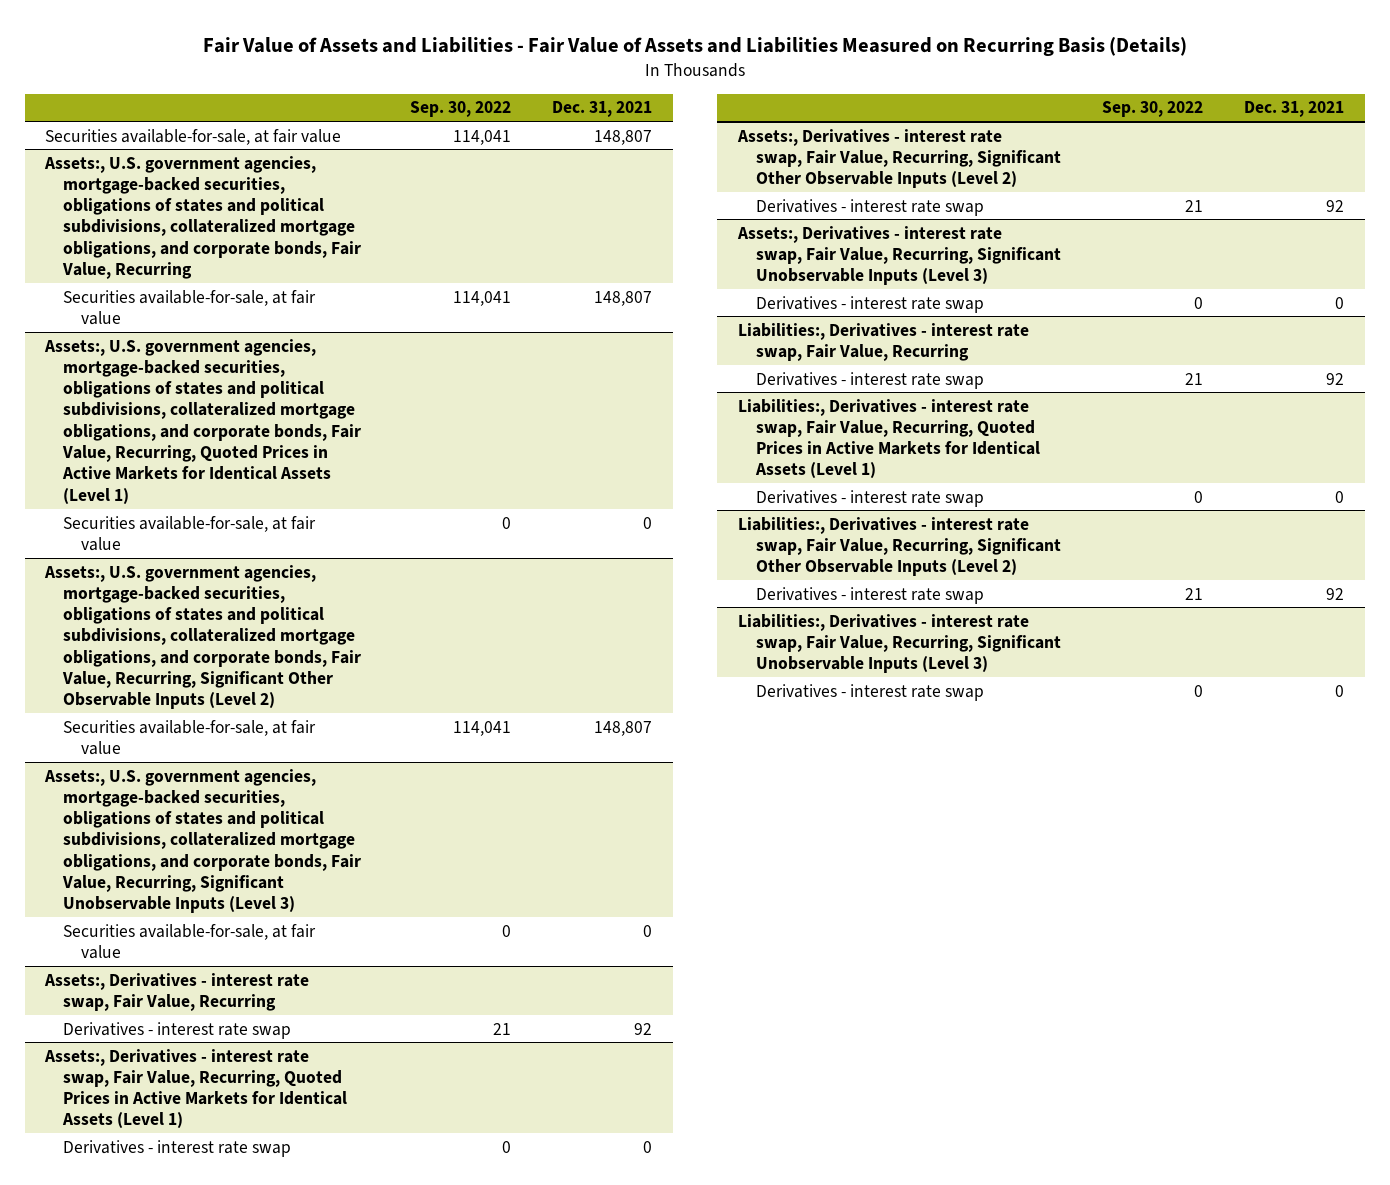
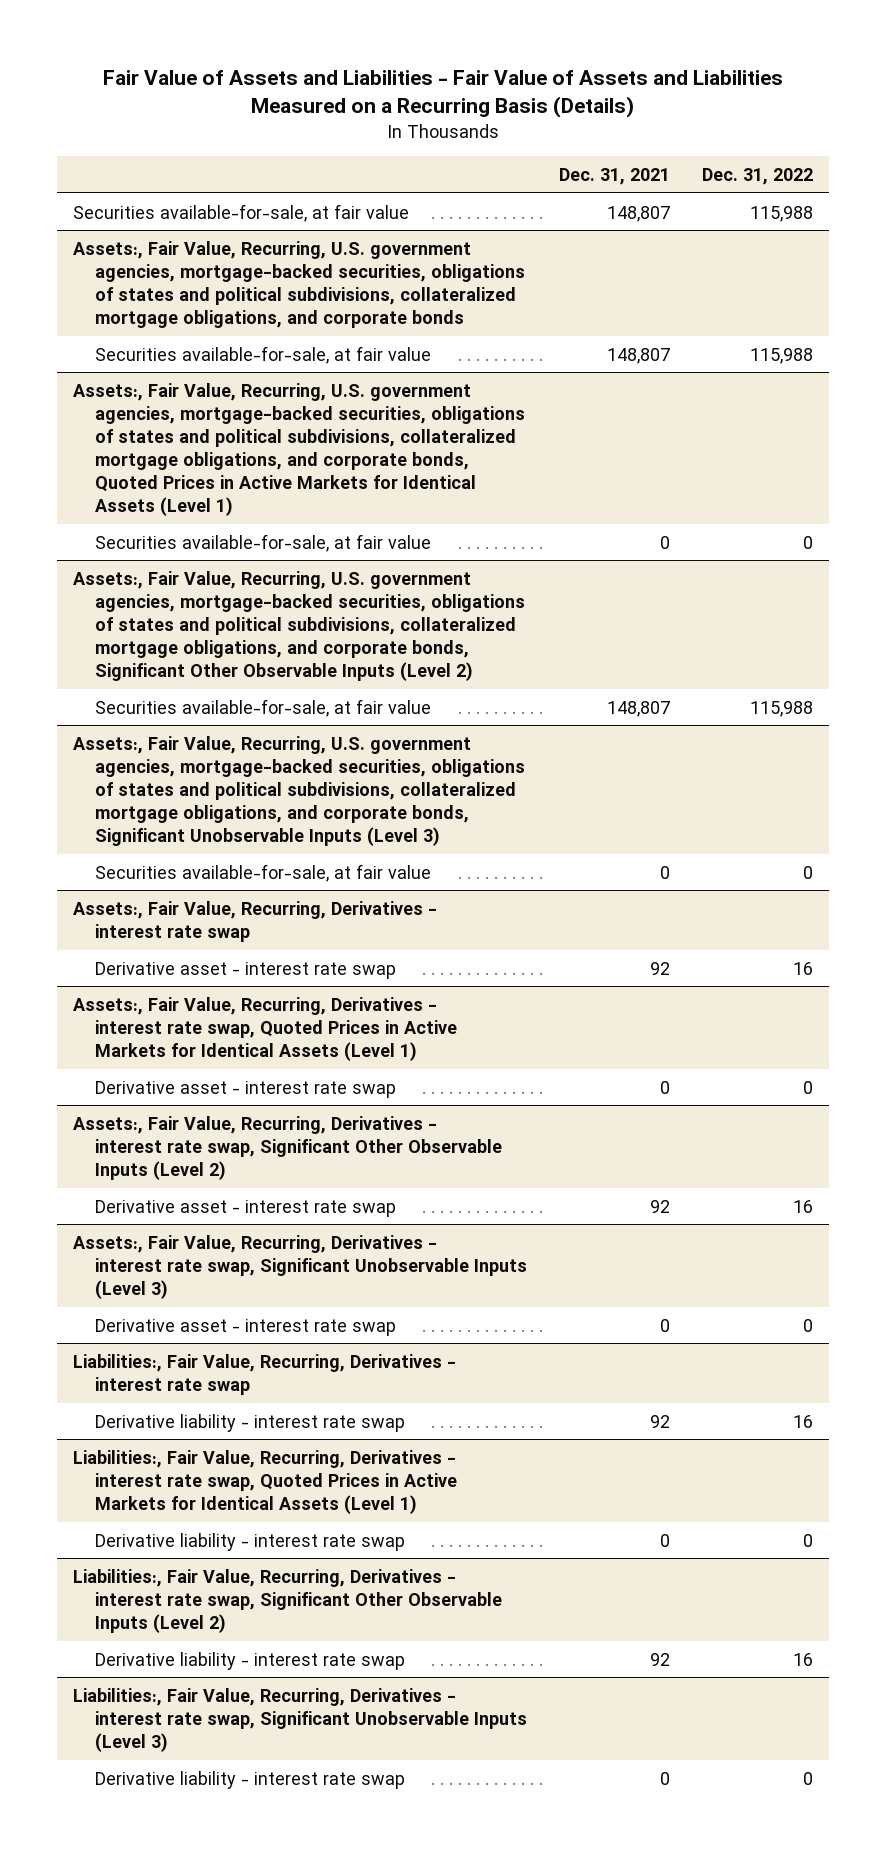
- Fair Value of Assets and Liabilities - Fair Value of Assets and Liabilities Measured on Recurring Basis (Details)
+ Fair Value of Assets and Liabilities - Fair Value of Assets and Liabilities Measured on a Recurring Basis (Details)
- | Sep. 30, 2022 | Dec. 31, 2021
+ | Dec. 31, 2021 | Dec. 31, 2022
- Assets:, U.S. government agencies, mortgage-backed securities, obligations of states and political subdivisions, collateralized mortgage obligations, and corporate bonds, Fair Value, Recurring
+ Assets:, Fair Value, Recurring, U.S. government agencies, mortgage-backed securities, obligations of states and political subdivisions, collateralized mortgage obligations, and corporate bonds
- Assets:, U.S. government agencies, mortgage-backed securities, obligations of states and political subdivisions, collateralized mortgage obligations, and corporate bonds, Fair Value, Recurring, Quoted Prices in Active Markets for Identical Assets (Level 1)
+ Assets:, Fair Value, Recurring, U.S. government agencies, mortgage-backed securities, obligations of states and political subdivisions, collateralized mortgage obligations, and corporate bonds, Quoted Prices in Active Markets for Identical Assets (Level 1)
- Assets:, U.S. government agencies, mortgage-backed securities, obligations of states and political subdivisions, collateralized mortgage obligations, and corporate bonds, Fair Value, Recurring, Significant Other Observable Inputs (Level 2)
+ Assets:, Fair Value, Recurring, U.S. government agencies, mortgage-backed securities, obligations of states and political subdivisions, collateralized mortgage obligations, and corporate bonds, Significant Other Observable Inputs (Level 2)
- Assets:, U.S. government agencies, mortgage-backed securities, obligations of states and political subdivisions, collateralized mortgage obligations, and corporate bonds, Fair Value, Recurring, Significant Unobservable Inputs (Level 3)
+ Assets:, Fair Value, Recurring, U.S. government agencies, mortgage-backed securities, obligations of states and political subdivisions, collateralized mortgage obligations, and corporate bonds, Significant Unobservable Inputs (Level 3)
- Assets:, Derivatives - interest rate swap, Fair Value, Recurring
- Derivatives - interest rate swap | 21 | 92
- Assets:, Derivatives - interest rate swap, Fair Value, Recurring, Quoted Prices in Active Markets for Identical Assets (Level 1)
- Derivatives - interest rate swap | 0 | 0
- Assets:, Derivatives - interest rate swap, Fair Value, Recurring, Significant Other Observable Inputs (Level 2)
- Derivatives - interest rate swap | 21 | 92
- Assets:, Derivatives - interest rate swap, Fair Value, Recurring, Significant Unobservable Inputs (Level 3)
- Derivatives - interest rate swap | 0 | 0
- Liabilities:, Derivatives - interest rate swap, Fair Value, Recurring
- Derivatives - interest rate swap | 21 | 92
- Liabilities:, Derivatives - interest rate swap, Fair Value, Recurring, Quoted Prices in Active Markets for Identical Assets (Level 1)
- Derivatives - interest rate swap | 0 | 0
- Liabilities:, Derivatives - interest rate swap, Fair Value, Recurring, Significant Other Observable Inputs (Level 2)
- Derivatives - interest rate swap | 21 | 92
- Liabilities:, Derivatives - interest rate swap, Fair Value, Recurring, Significant Unobservable Inputs (Level 3)
- Derivatives - interest rate swap | 0 | 0
+ Assets:, Fair Value, Recurring, Derivatives - interest rate swap
+ Derivative asset - interest rate swap | 92 | 16
+ Assets:, Fair Value, Recurring, Derivatives - interest rate swap, Quoted Prices in Active Markets for Identical Assets (Level 1)
+ Derivative asset - interest rate swap | 0 | 0
+ Assets:, Fair Value, Recurring, Derivatives - interest rate swap, Significant Other Observable Inputs (Level 2)
+ Derivative asset - interest rate swap | 92 | 16
+ Assets:, Fair Value, Recurring, Derivatives - interest rate swap, Significant Unobservable Inputs (Level 3)
+ Derivative asset - interest rate swap | 0 | 0
+ Liabilities:, Fair Value, Recurring, Derivatives - interest rate swap
+ Derivative liability - interest rate swap | 92 | 16
+ Liabilities:, Fair Value, Recurring, Derivatives - interest rate swap, Quoted Prices in Active Markets for Identical Assets (Level 1)
+ Derivative liability - interest rate swap | 0 | 0
+ Liabilities:, Fair Value, Recurring, Derivatives - interest rate swap, Significant Other Observable Inputs (Level 2)
+ Derivative liability - interest rate swap | 92 | 16
+ Liabilities:, Fair Value, Recurring, Derivatives - interest rate swap, Significant Unobservable Inputs (Level 3)
+ Derivative liability - interest rate swap | 0 | 0

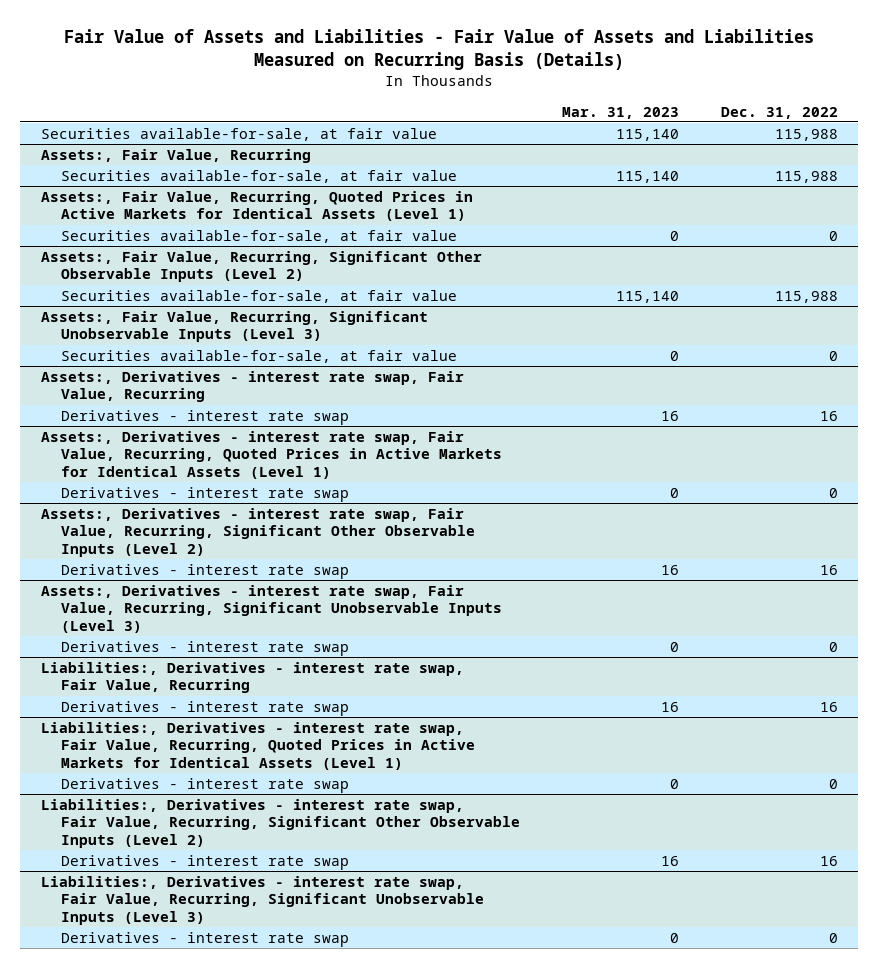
- Fair Value of Assets and Liabilities - Fair Value of Assets and Liabilities Measured on a Recurring Basis (Details)
+ Fair Value of Assets and Liabilities - Fair Value of Assets and Liabilities Measured on Recurring Basis (Details)
- | Dec. 31, 2021 | Dec. 31, 2022
+ | Mar. 31, 2023 | Dec. 31, 2022
- Assets:, Fair Value, Recurring, U.S. government agencies, mortgage-backed securities, obligations of states and political subdivisions, collateralized mortgage obligations, and corporate bonds
+ Assets:, Fair Value, Recurring
- Assets:, Fair Value, Recurring, U.S. government agencies, mortgage-backed securities, obligations of states and political subdivisions, collateralized mortgage obligations, and corporate bonds, Quoted Prices in Active Markets for Identical Assets (Level 1)
+ Assets:, Fair Value, Recurring, Quoted Prices in Active Markets for Identical Assets (Level 1)
- Assets:, Fair Value, Recurring, U.S. government agencies, mortgage-backed securities, obligations of states and political subdivisions, collateralized mortgage obligations, and corporate bonds, Significant Other Observable Inputs (Level 2)
+ Assets:, Fair Value, Recurring, Significant Other Observable Inputs (Level 2)
- Assets:, Fair Value, Recurring, U.S. government agencies, mortgage-backed securities, obligations of states and political subdivisions, collateralized mortgage obligations, and corporate bonds, Significant Unobservable Inputs (Level 3)
+ Assets:, Fair Value, Recurring, Significant Unobservable Inputs (Level 3)
- Assets:, Fair Value, Recurring, Derivatives - interest rate swap
- Derivative asset - interest rate swap | 92 | 16
- Assets:, Fair Value, Recurring, Derivatives - interest rate swap, Quoted Prices in Active Markets for Identical Assets (Level 1)
- Derivative asset - interest rate swap | 0 | 0
- Assets:, Fair Value, Recurring, Derivatives - interest rate swap, Significant Other Observable Inputs (Level 2)
- Derivative asset - interest rate swap | 92 | 16
- Assets:, Fair Value, Recurring, Derivatives - interest rate swap, Significant Unobservable Inputs (Level 3)
- Derivative asset - interest rate swap | 0 | 0
- Liabilities:, Fair Value, Recurring, Derivatives - interest rate swap
- Derivative liability - interest rate swap | 92 | 16
- Liabilities:, Fair Value, Recurring, Derivatives - interest rate swap, Quoted Prices in Active Markets for Identical Assets (Level 1)
- Derivative liability - interest rate swap | 0 | 0
- Liabilities:, Fair Value, Recurring, Derivatives - interest rate swap, Significant Other Observable Inputs (Level 2)
- Derivative liability - interest rate swap | 92 | 16
- Liabilities:, Fair Value, Recurring, Derivatives - interest rate swap, Significant Unobservable Inputs (Level 3)
- Derivative liability - interest rate swap | 0 | 0
+ Assets:, Derivatives - interest rate swap, Fair Value, Recurring
+ Derivatives - interest rate swap | 16 | 16
+ Assets:, Derivatives - interest rate swap, Fair Value, Recurring, Quoted Prices in Active Markets for Identical Assets (Level 1)
+ Derivatives - interest rate swap | 0 | 0
+ Assets:, Derivatives - interest rate swap, Fair Value, Recurring, Significant Other Observable Inputs (Level 2)
+ Derivatives - interest rate swap | 16 | 16
+ Assets:, Derivatives - interest rate swap, Fair Value, Recurring, Significant Unobservable Inputs (Level 3)
+ Derivatives - interest rate swap | 0 | 0
+ Liabilities:, Derivatives - interest rate swap, Fair Value, Recurring
+ Derivatives - interest rate swap | 16 | 16
+ Liabilities:, Derivatives - interest rate swap, Fair Value, Recurring, Quoted Prices in Active Markets for Identical Assets (Level 1)
+ Derivatives - interest rate swap | 0 | 0
+ Liabilities:, Derivatives - interest rate swap, Fair Value, Recurring, Significant Other Observable Inputs (Level 2)
+ Derivatives - interest rate swap | 16 | 16
+ Liabilities:, Derivatives - interest rate swap, Fair Value, Recurring, Significant Unobservable Inputs (Level 3)
+ Derivatives - interest rate swap | 0 | 0

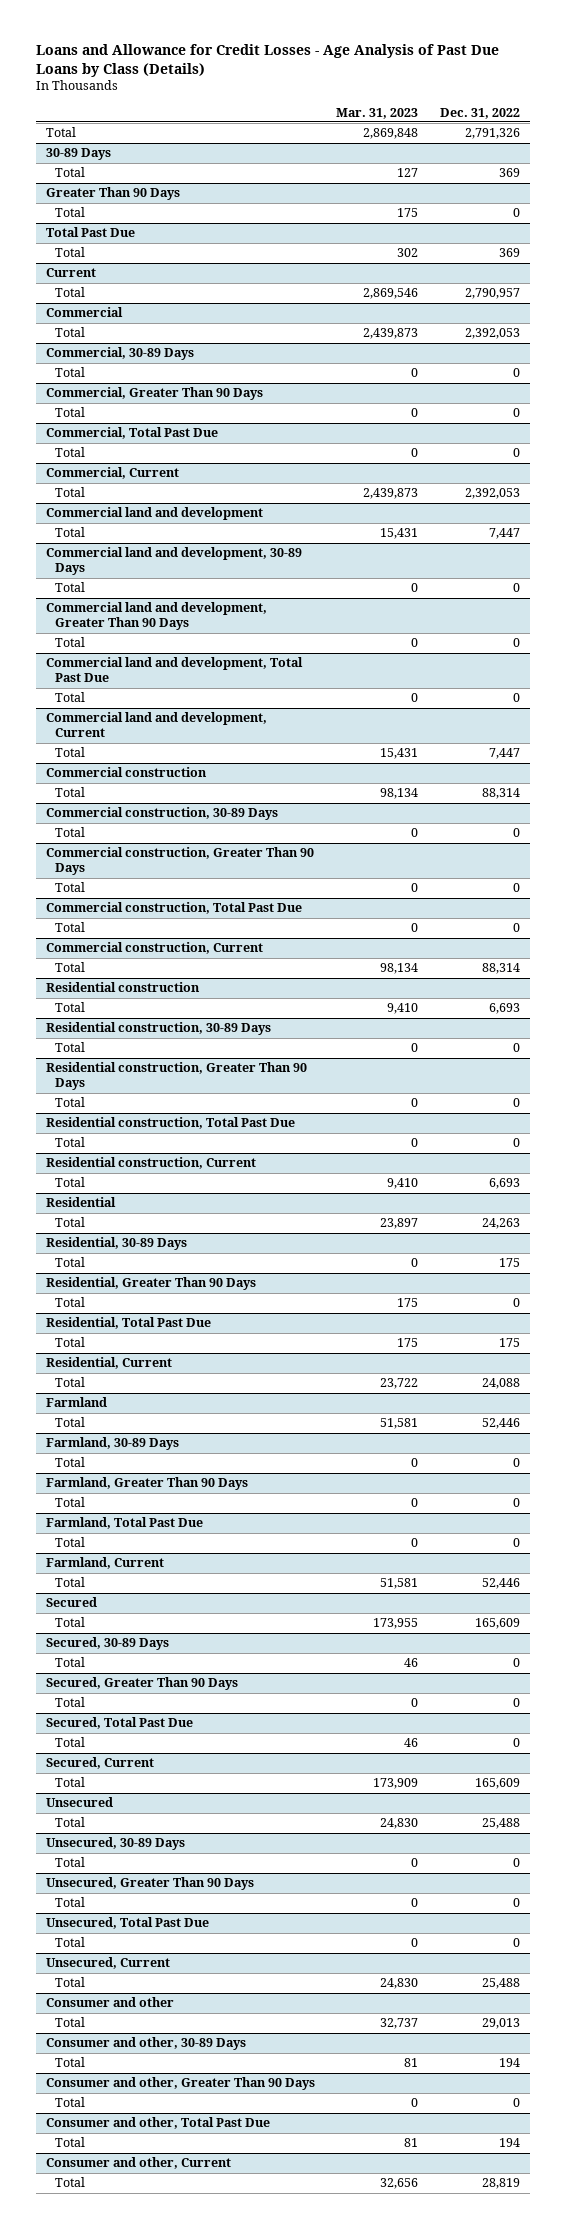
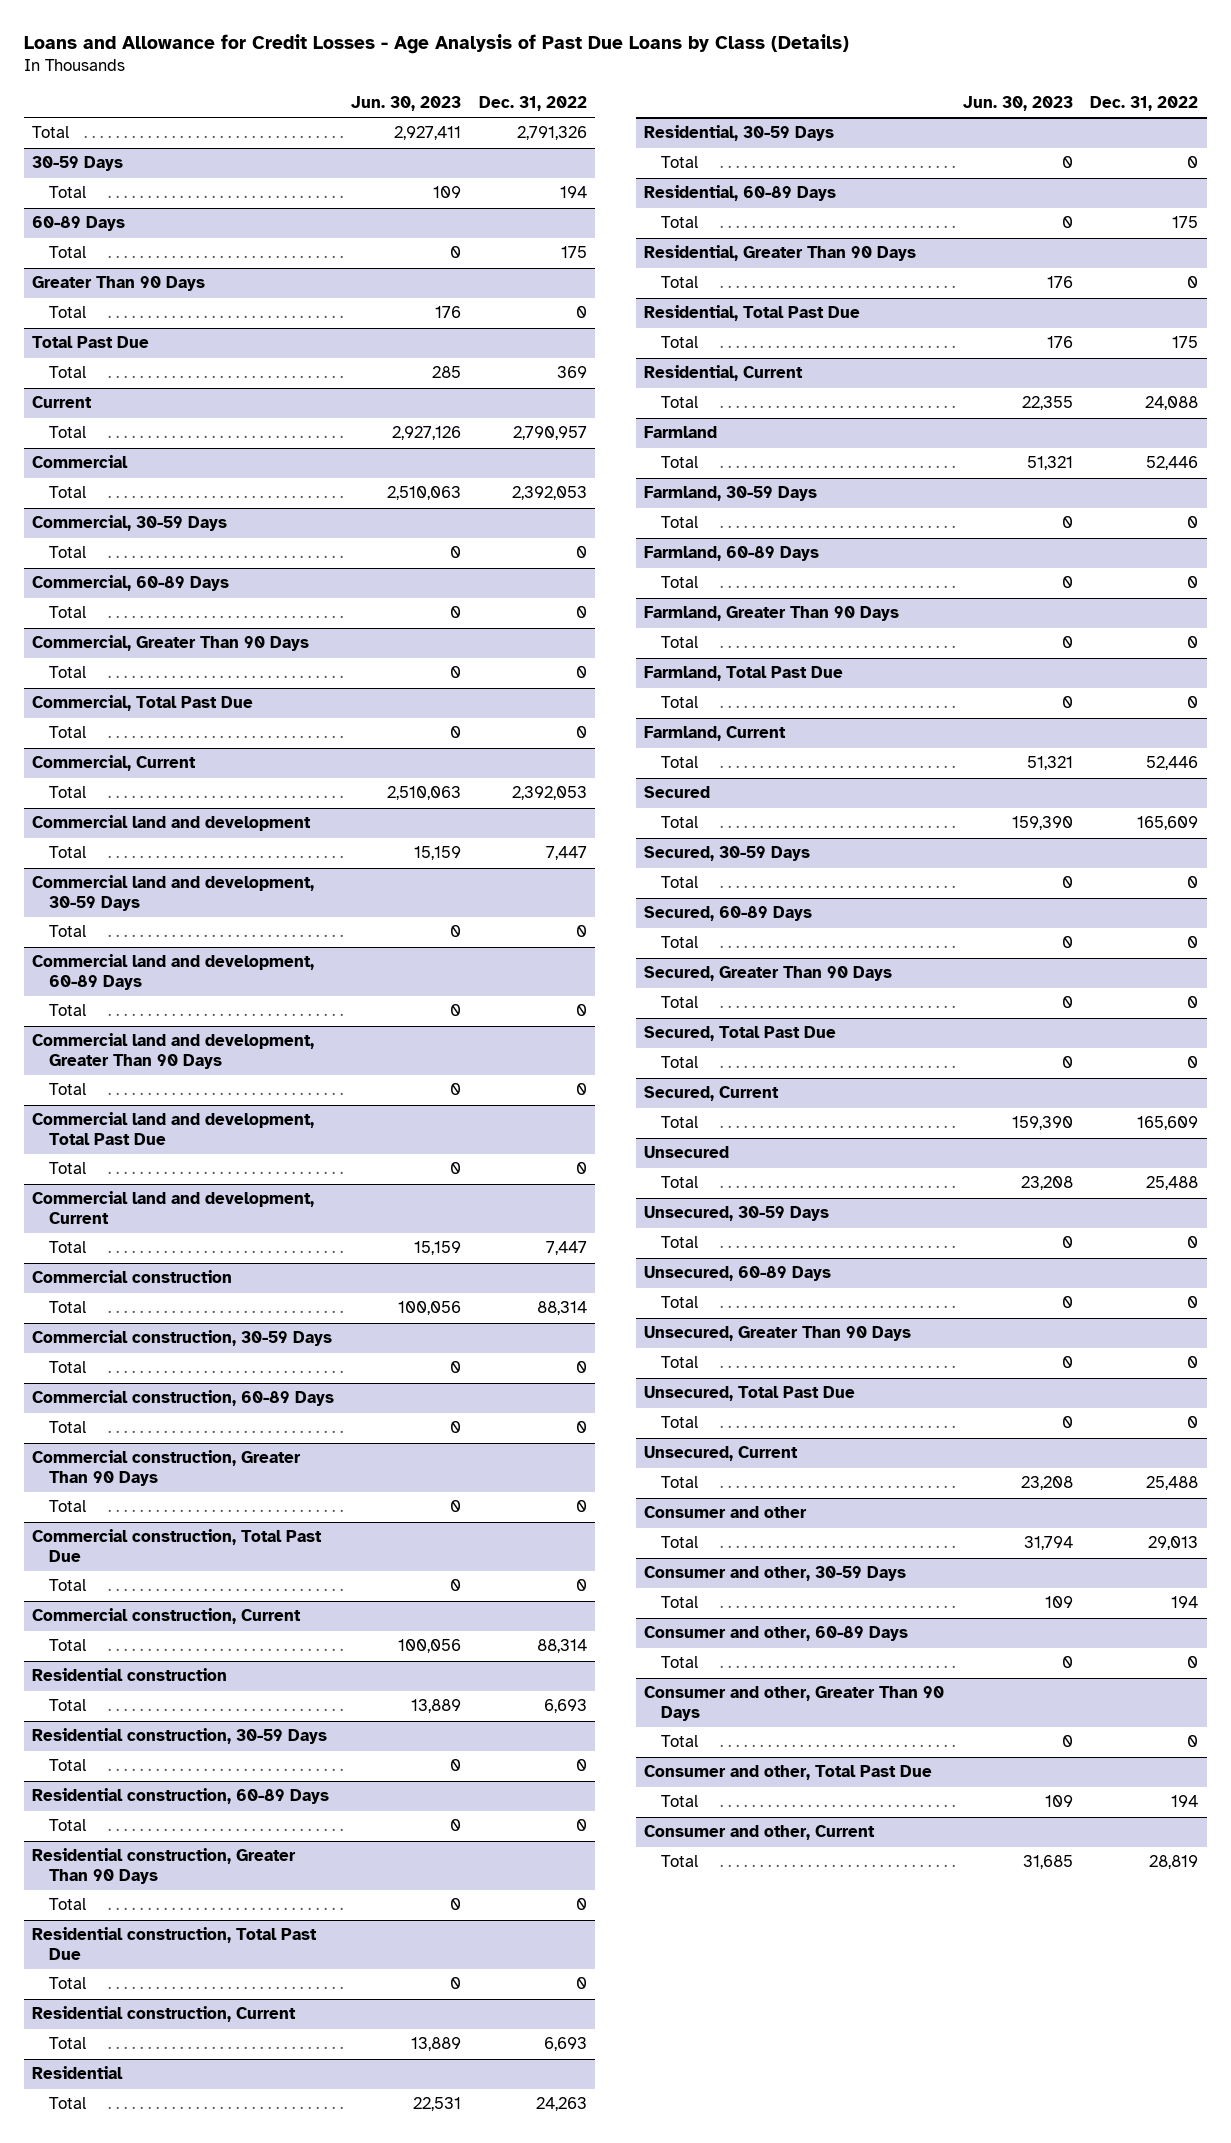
- | Mar. 31, 2023 | Dec. 31, 2022
+ | Jun. 30, 2023 | Dec. 31, 2022
- 30-89 Days
- Total | 127 | 369
+ 30-59 Days
+ Total | 109 | 194
+ 60-89 Days
+ Total | 0 | 175
- Commercial, 30-89 Days
+ Commercial, 30-59 Days
+ Commercial, 60-89 Days
+ Total | 0 | 0
- Commercial land and development, 30-89 Days
+ Commercial land and development, 30-59 Days
+ Commercial land and development, 60-89 Days
+ Total | 0 | 0
- Commercial construction, 30-89 Days
+ Commercial construction, 30-59 Days
+ Commercial construction, 60-89 Days
+ Total | 0 | 0
- Residential construction, 30-89 Days
+ Residential construction, 30-59 Days
+ Residential construction, 60-89 Days
+ Total | 0 | 0
- Residential, 30-89 Days
+ Residential, 30-59 Days
+ Total | 0 | 0
+ Residential, 60-89 Days
- Farmland, 30-89 Days
+ Farmland, 30-59 Days
+ Farmland, 60-89 Days
+ Total | 0 | 0
- Secured, 30-89 Days
+ Secured, 30-59 Days
+ Secured, 60-89 Days
+ Total | 0 | 0
- Unsecured, 30-89 Days
+ Unsecured, 30-59 Days
+ Unsecured, 60-89 Days
+ Total | 0 | 0
- Consumer and other, 30-89 Days
+ Consumer and other, 30-59 Days
+ Consumer and other, 60-89 Days
+ Total | 0 | 0

